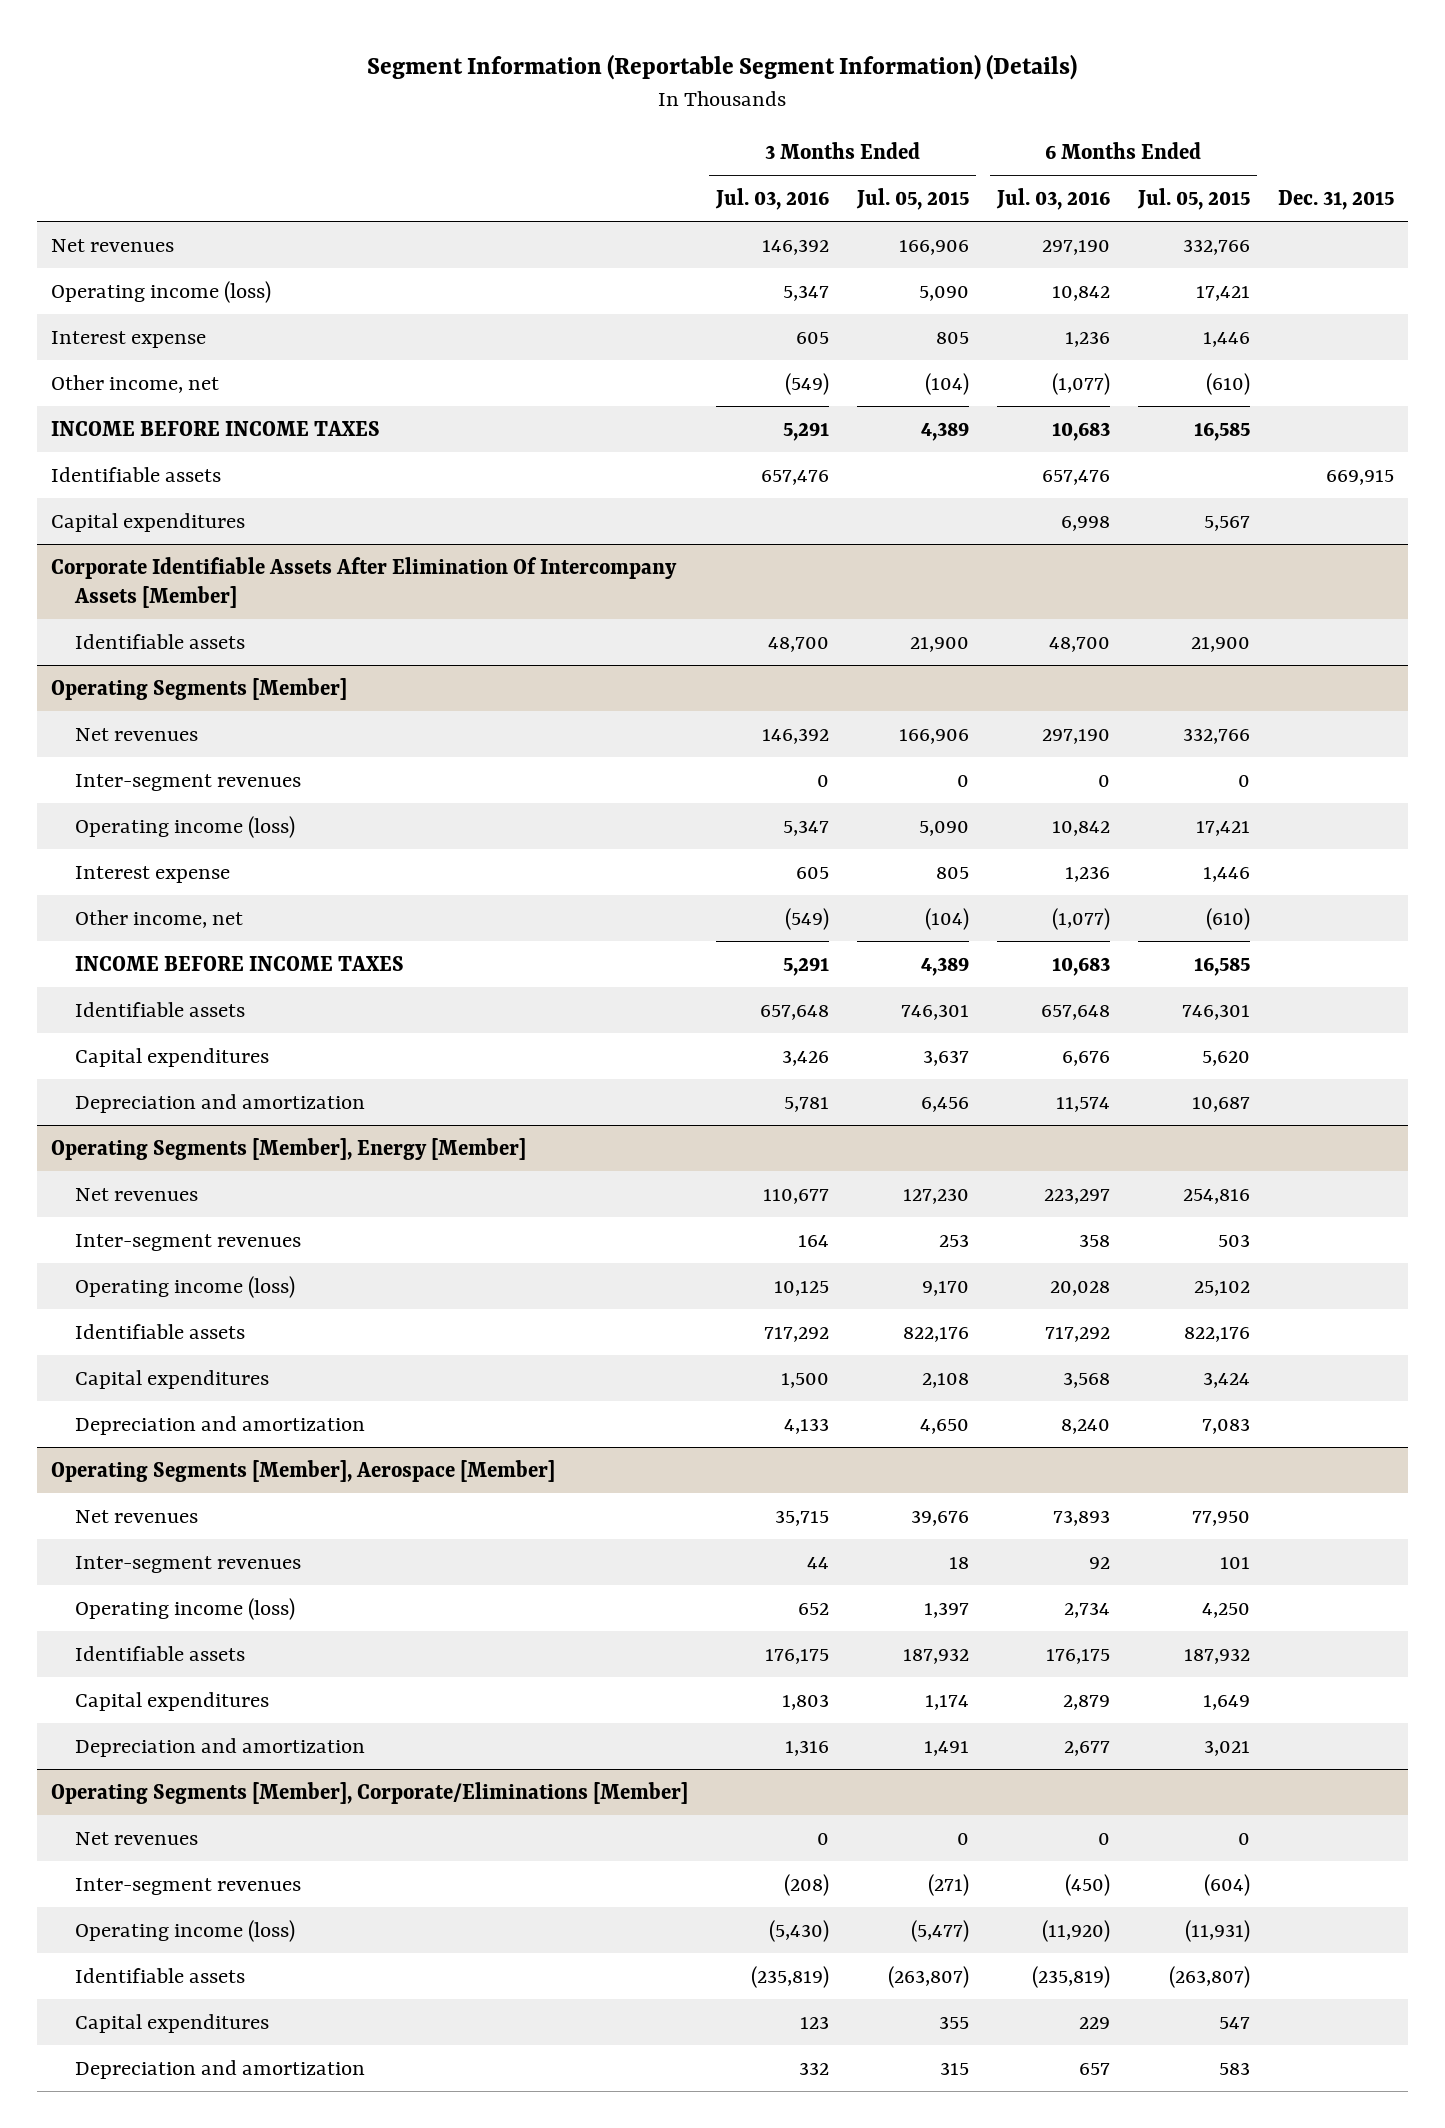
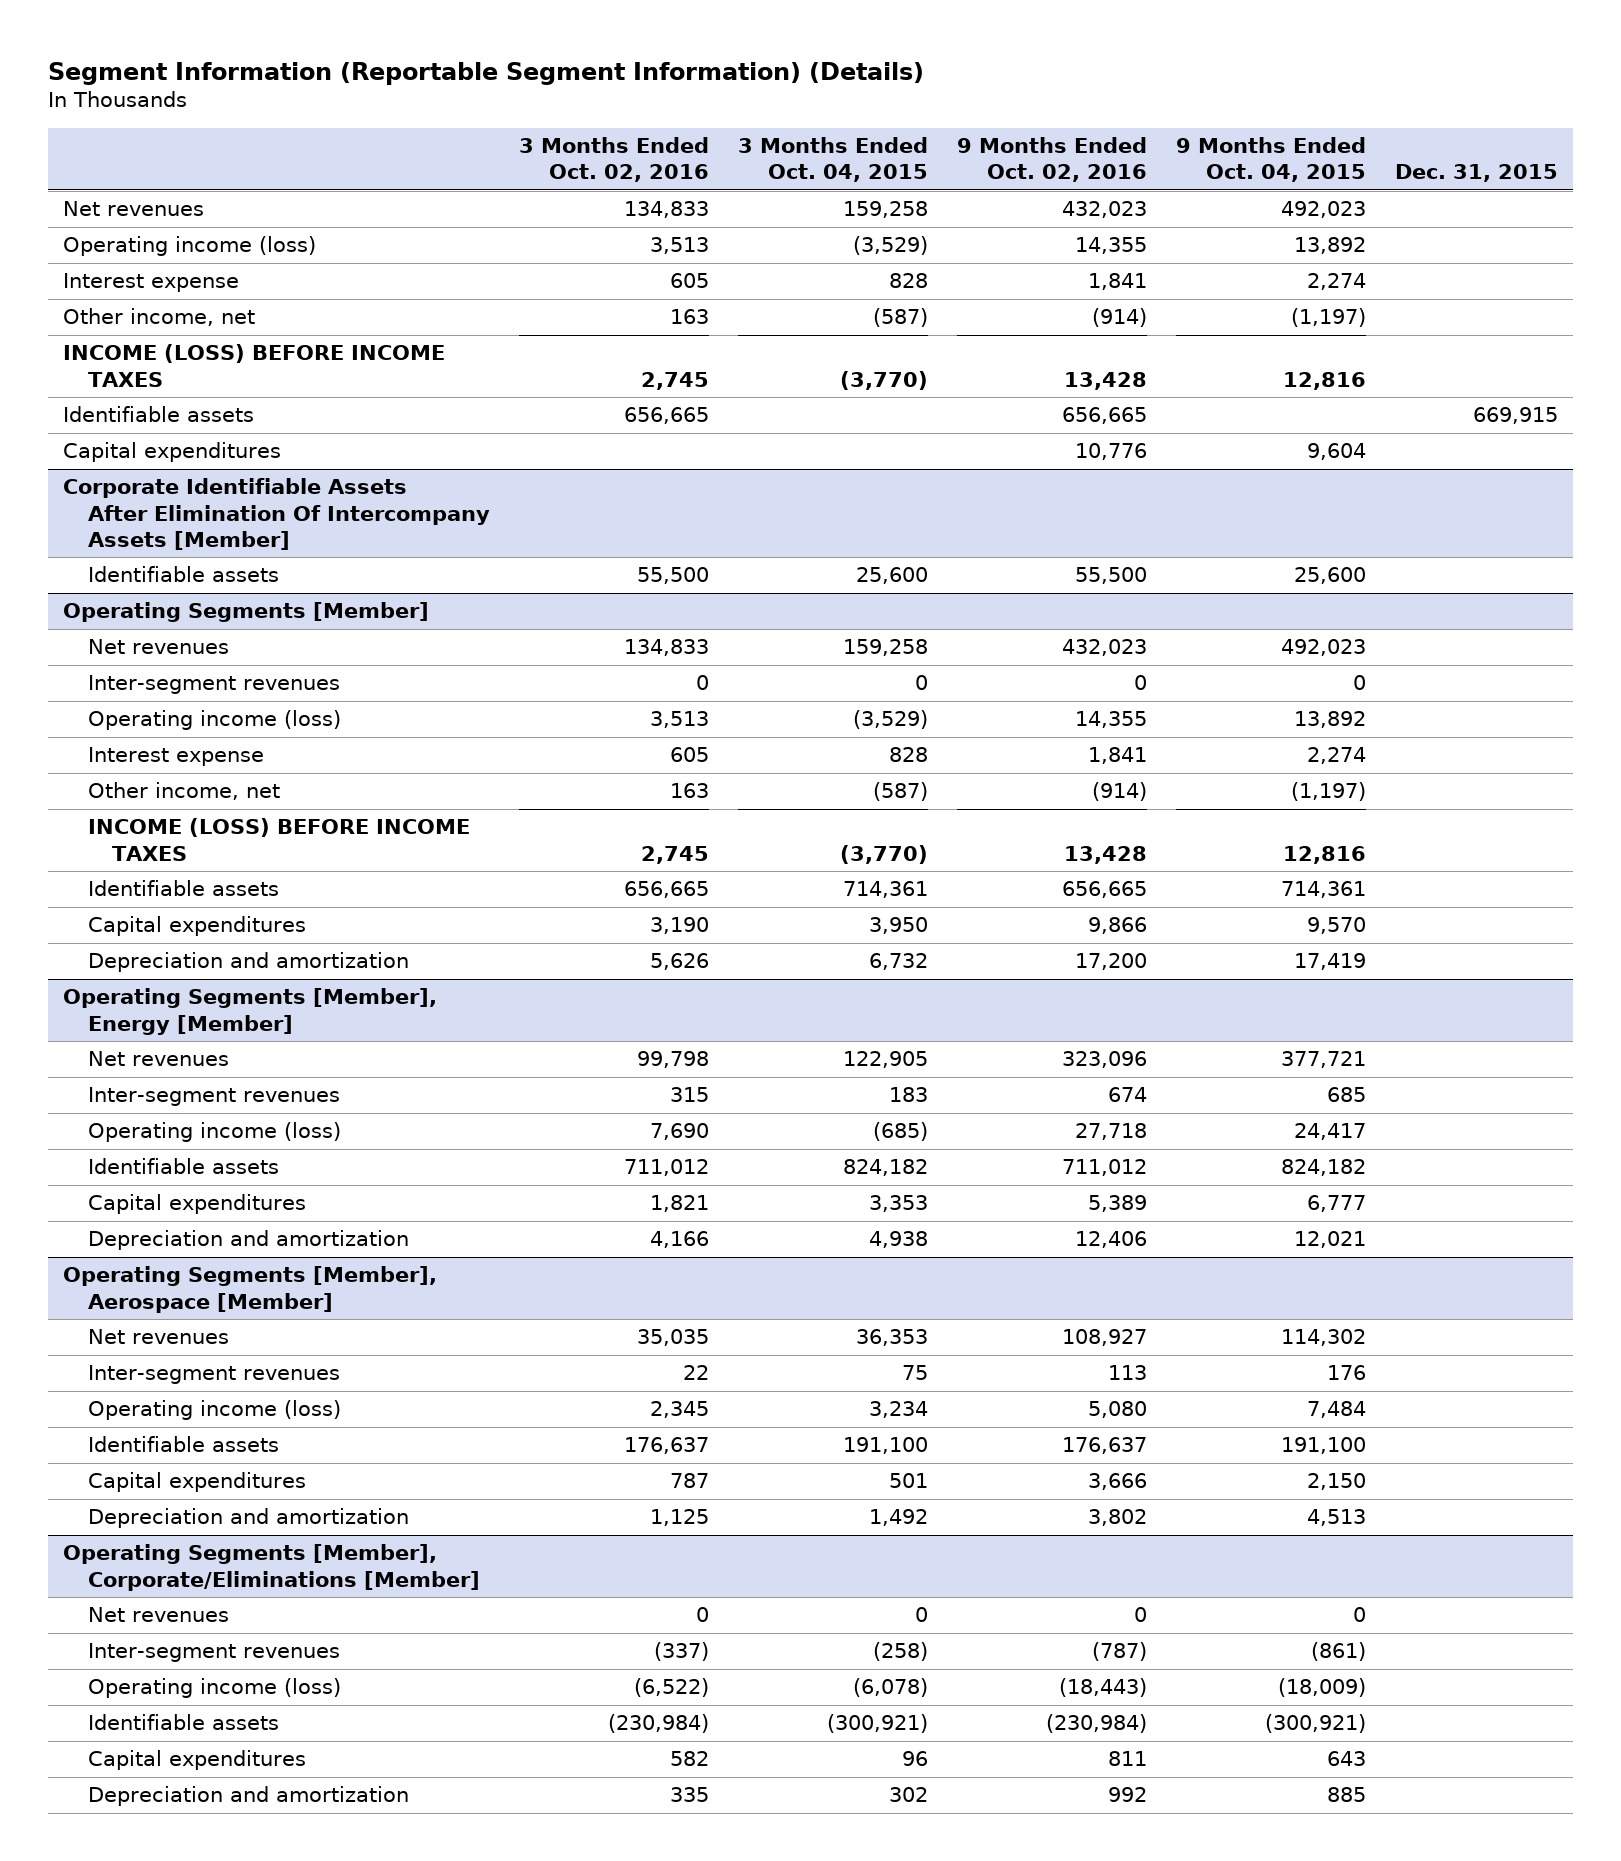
- | 3 Months Ended Jul. 03, 2016 | 3 Months Ended Jul. 05, 2015 | 6 Months Ended Jul. 03, 2016 | 6 Months Ended Jul. 05, 2015 | Dec. 31, 2015
+ | 3 Months Ended Oct. 02, 2016 | 3 Months Ended Oct. 04, 2015 | 9 Months Ended Oct. 02, 2016 | 9 Months Ended Oct. 04, 2015 | Dec. 31, 2015
- INCOME BEFORE INCOME TAXES | 5,291 | 4,389 | 10,683 | 16,585 |
+ INCOME (LOSS) BEFORE INCOME TAXES | 2,745 | (3,770) | 13,428 | 12,816 |
@ Operating Segments [Member]
- INCOME BEFORE INCOME TAXES | 5,291 | 4,389 | 10,683 | 16,585 |
+ INCOME (LOSS) BEFORE INCOME TAXES | 2,745 | (3,770) | 13,428 | 12,816 |

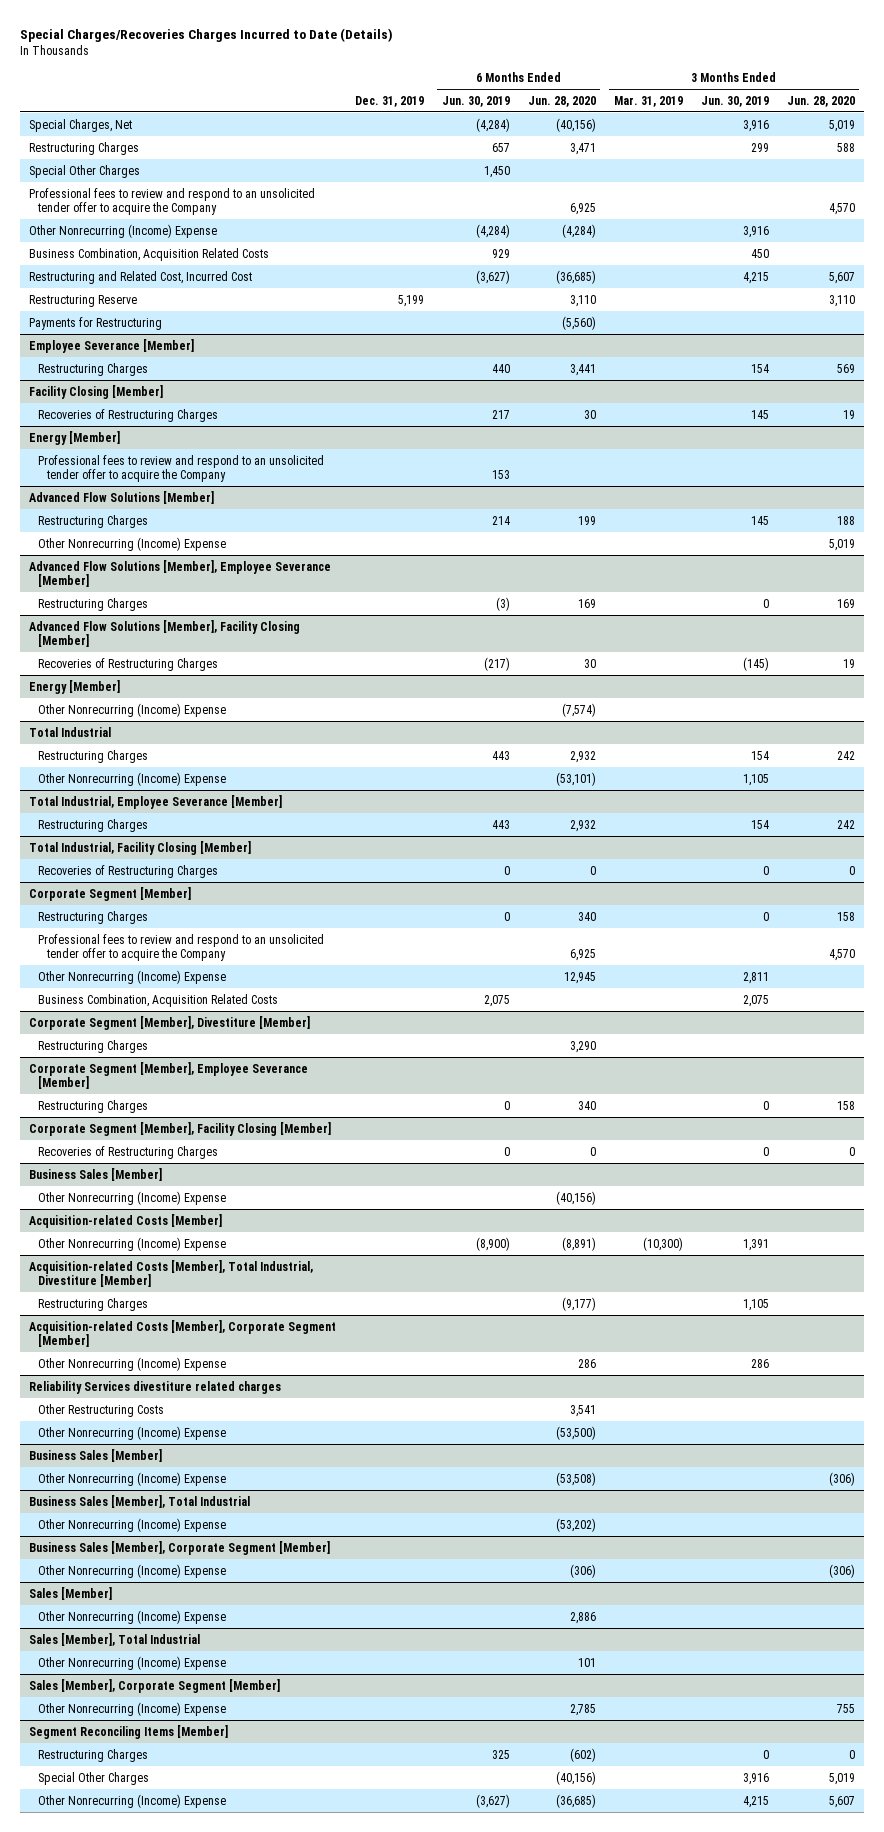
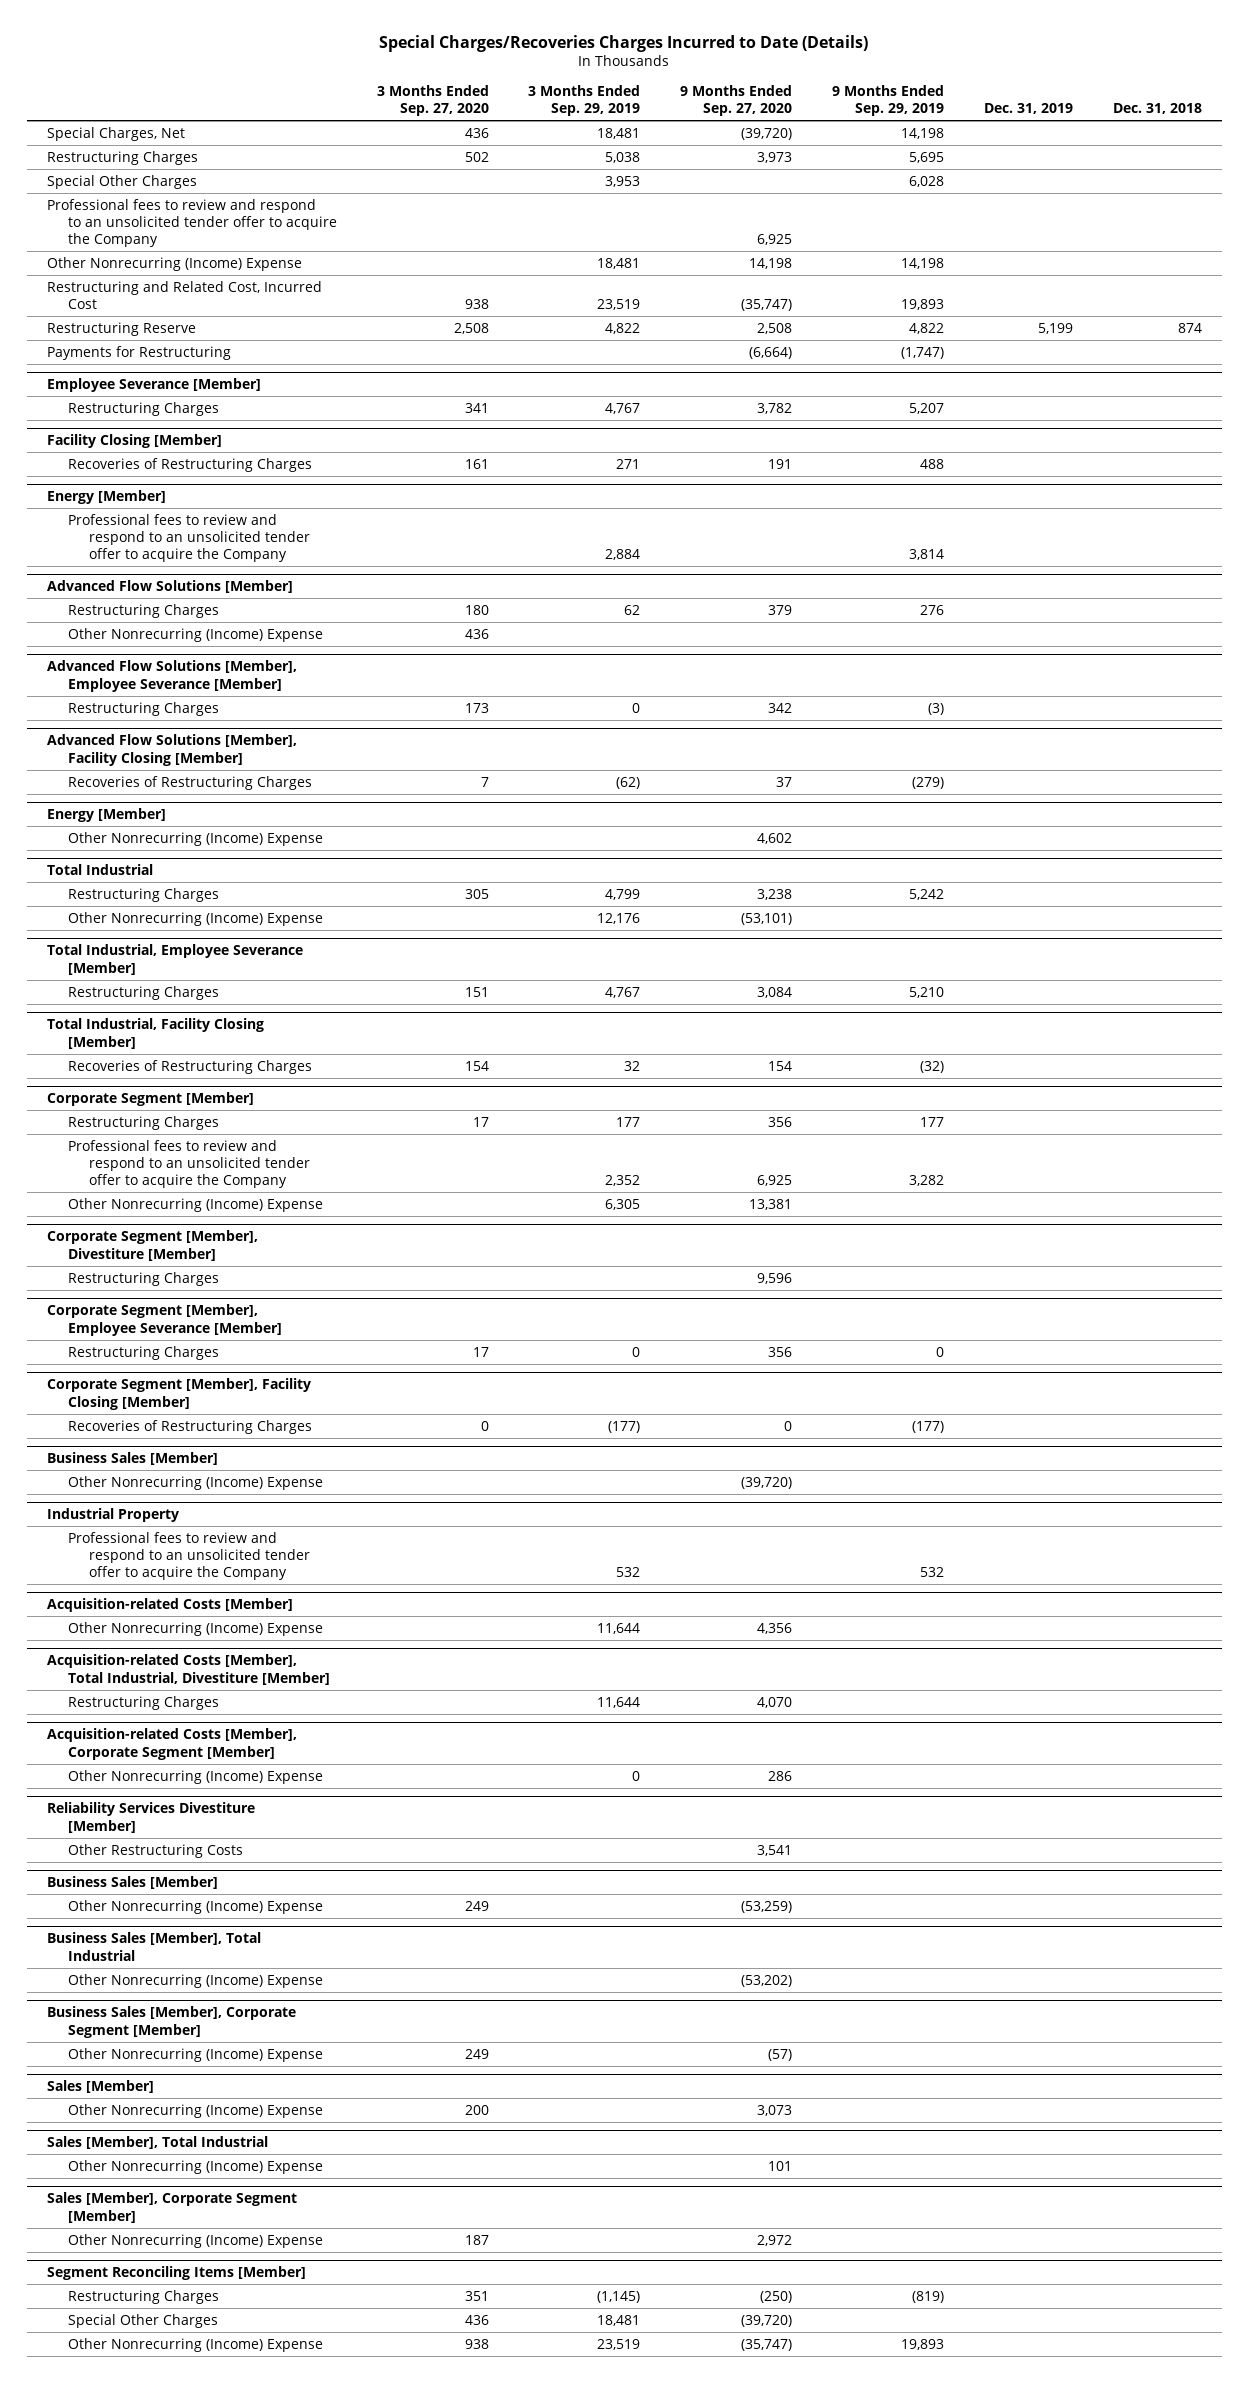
- | Dec. 31, 2019 | 6 Months Ended Jun. 30, 2019 | 6 Months Ended Jun. 28, 2020 | 3 Months Ended Mar. 31, 2019 | 3 Months Ended Jun. 30, 2019 | 3 Months Ended Jun. 28, 2020
+ | 3 Months Ended Sep. 27, 2020 | 3 Months Ended Sep. 29, 2019 | 9 Months Ended Sep. 27, 2020 | 9 Months Ended Sep. 29, 2019 | Dec. 31, 2019 | Dec. 31, 2018
- Business Combination, Acquisition Related Costs | | 929 | | | 450 |
@ Corporate Segment [Member]
- Business Combination, Acquisition Related Costs | | 2,075 | | | 2,075 |
+ Industrial Property
+ Professional fees to review and respond to an unsolicited tender offer to acquire the Company | | 532 | | 532 | |
- Reliability Services divestiture related charges
+ Reliability Services Divestiture [Member]
- Other Nonrecurring (Income) Expense | | | (53,500) | | |

